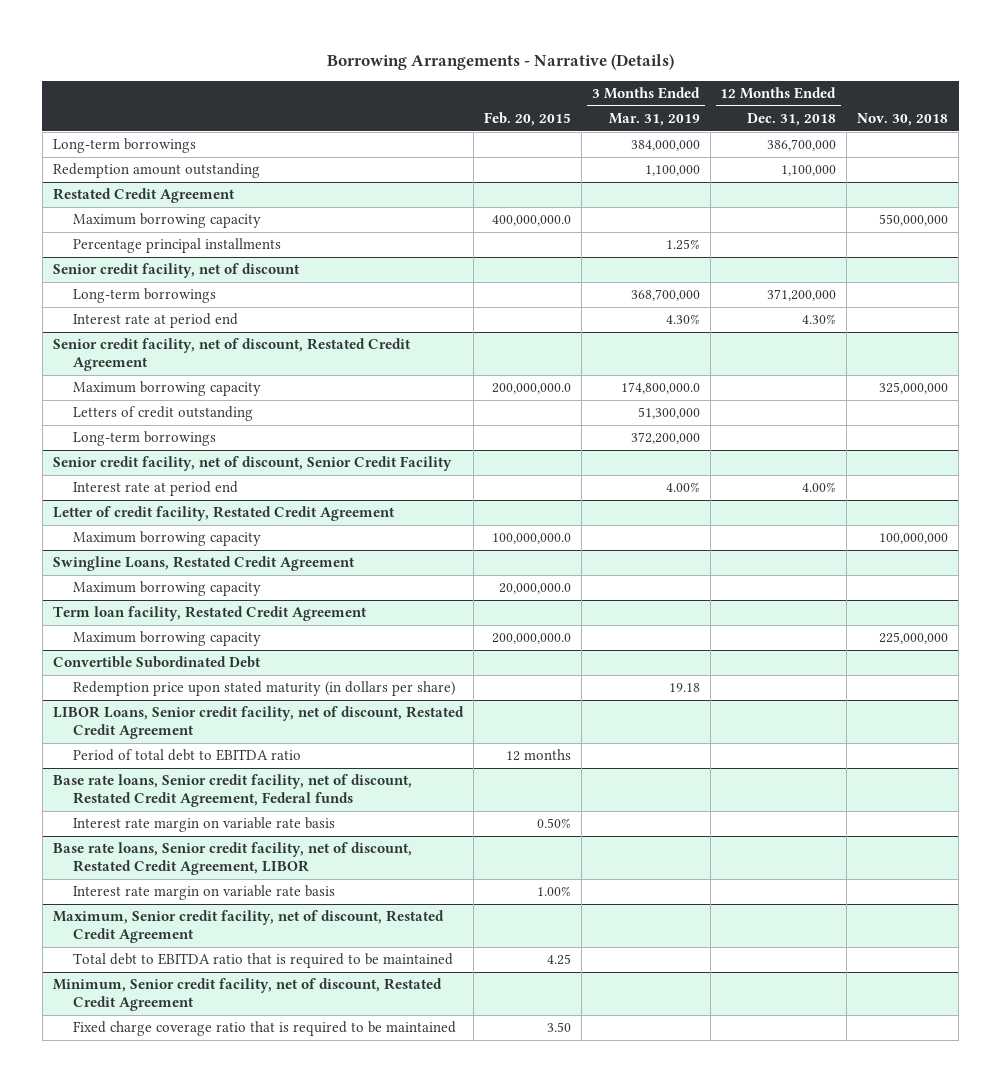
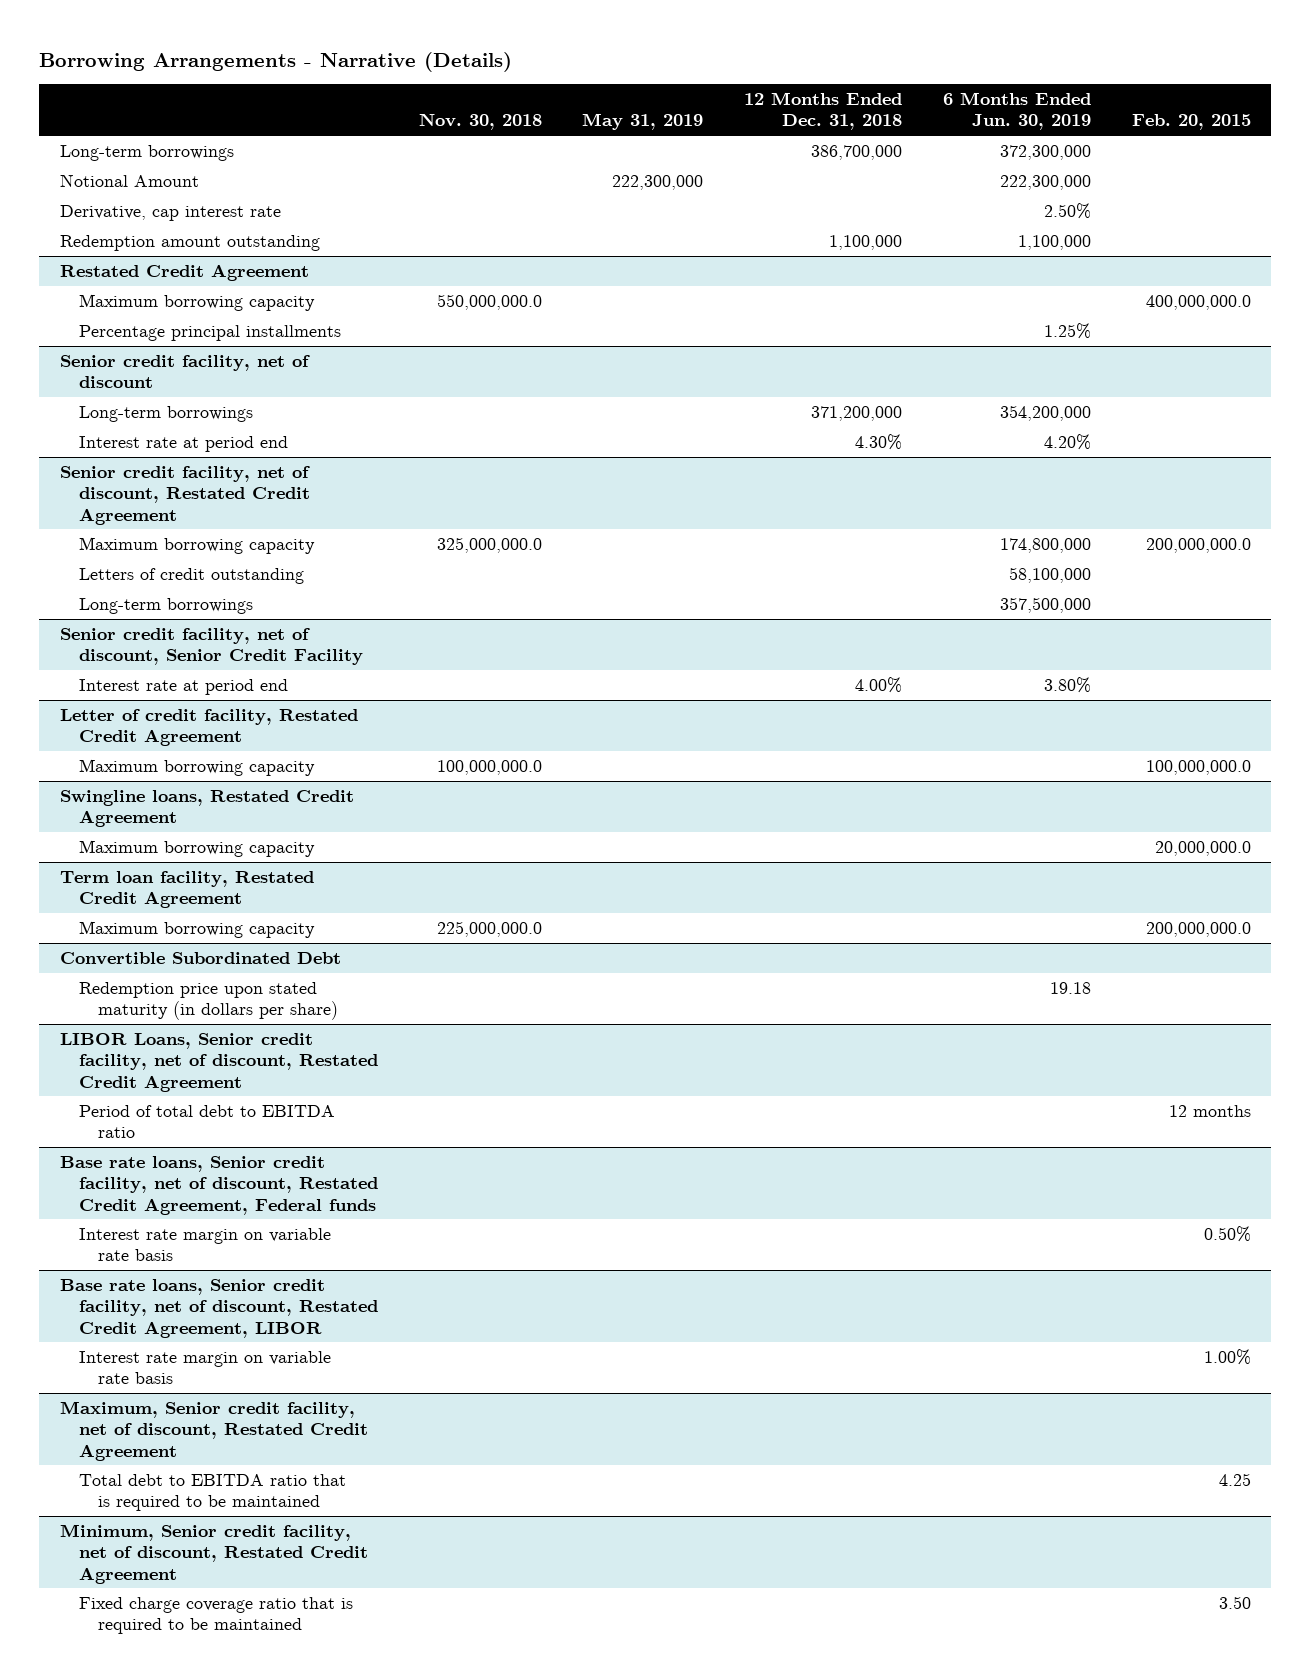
- | Feb. 20, 2015 | 3 Months Ended Mar. 31, 2019 | 12 Months Ended Dec. 31, 2018 | Nov. 30, 2018
+ | Nov. 30, 2018 | May 31, 2019 | 12 Months Ended Dec. 31, 2018 | 6 Months Ended Jun. 30, 2019 | Feb. 20, 2015
+ Notional Amount | | 222,300,000 | | 222,300,000 |
+ Derivative, cap interest rate | | | | 2.50% |
@ Restated Credit Agreement
- Maximum borrowing capacity | 400,000,000.0 | | | 550,000,000
+ Maximum borrowing capacity | 550,000,000.0 | | | | 400,000,000.0
@ Senior credit facility, net of discount, Restated Credit Agreement
- Maximum borrowing capacity | 200,000,000.0 | 174,800,000.0 | | 325,000,000
+ Maximum borrowing capacity | 325,000,000.0 | | | 174,800,000 | 200,000,000.0
@ Letter of credit facility, Restated Credit Agreement
- Maximum borrowing capacity | 100,000,000.0 | | | 100,000,000
- Swingline Loans, Restated Credit Agreement
@ Letter of credit facility, Restated Credit Agreement
+ Maximum borrowing capacity | 100,000,000.0 | | | | 100,000,000.0
+ Swingline loans, Restated Credit Agreement
@ Term loan facility, Restated Credit Agreement
- Maximum borrowing capacity | 200,000,000.0 | | | 225,000,000
+ Maximum borrowing capacity | 225,000,000.0 | | | | 200,000,000.0

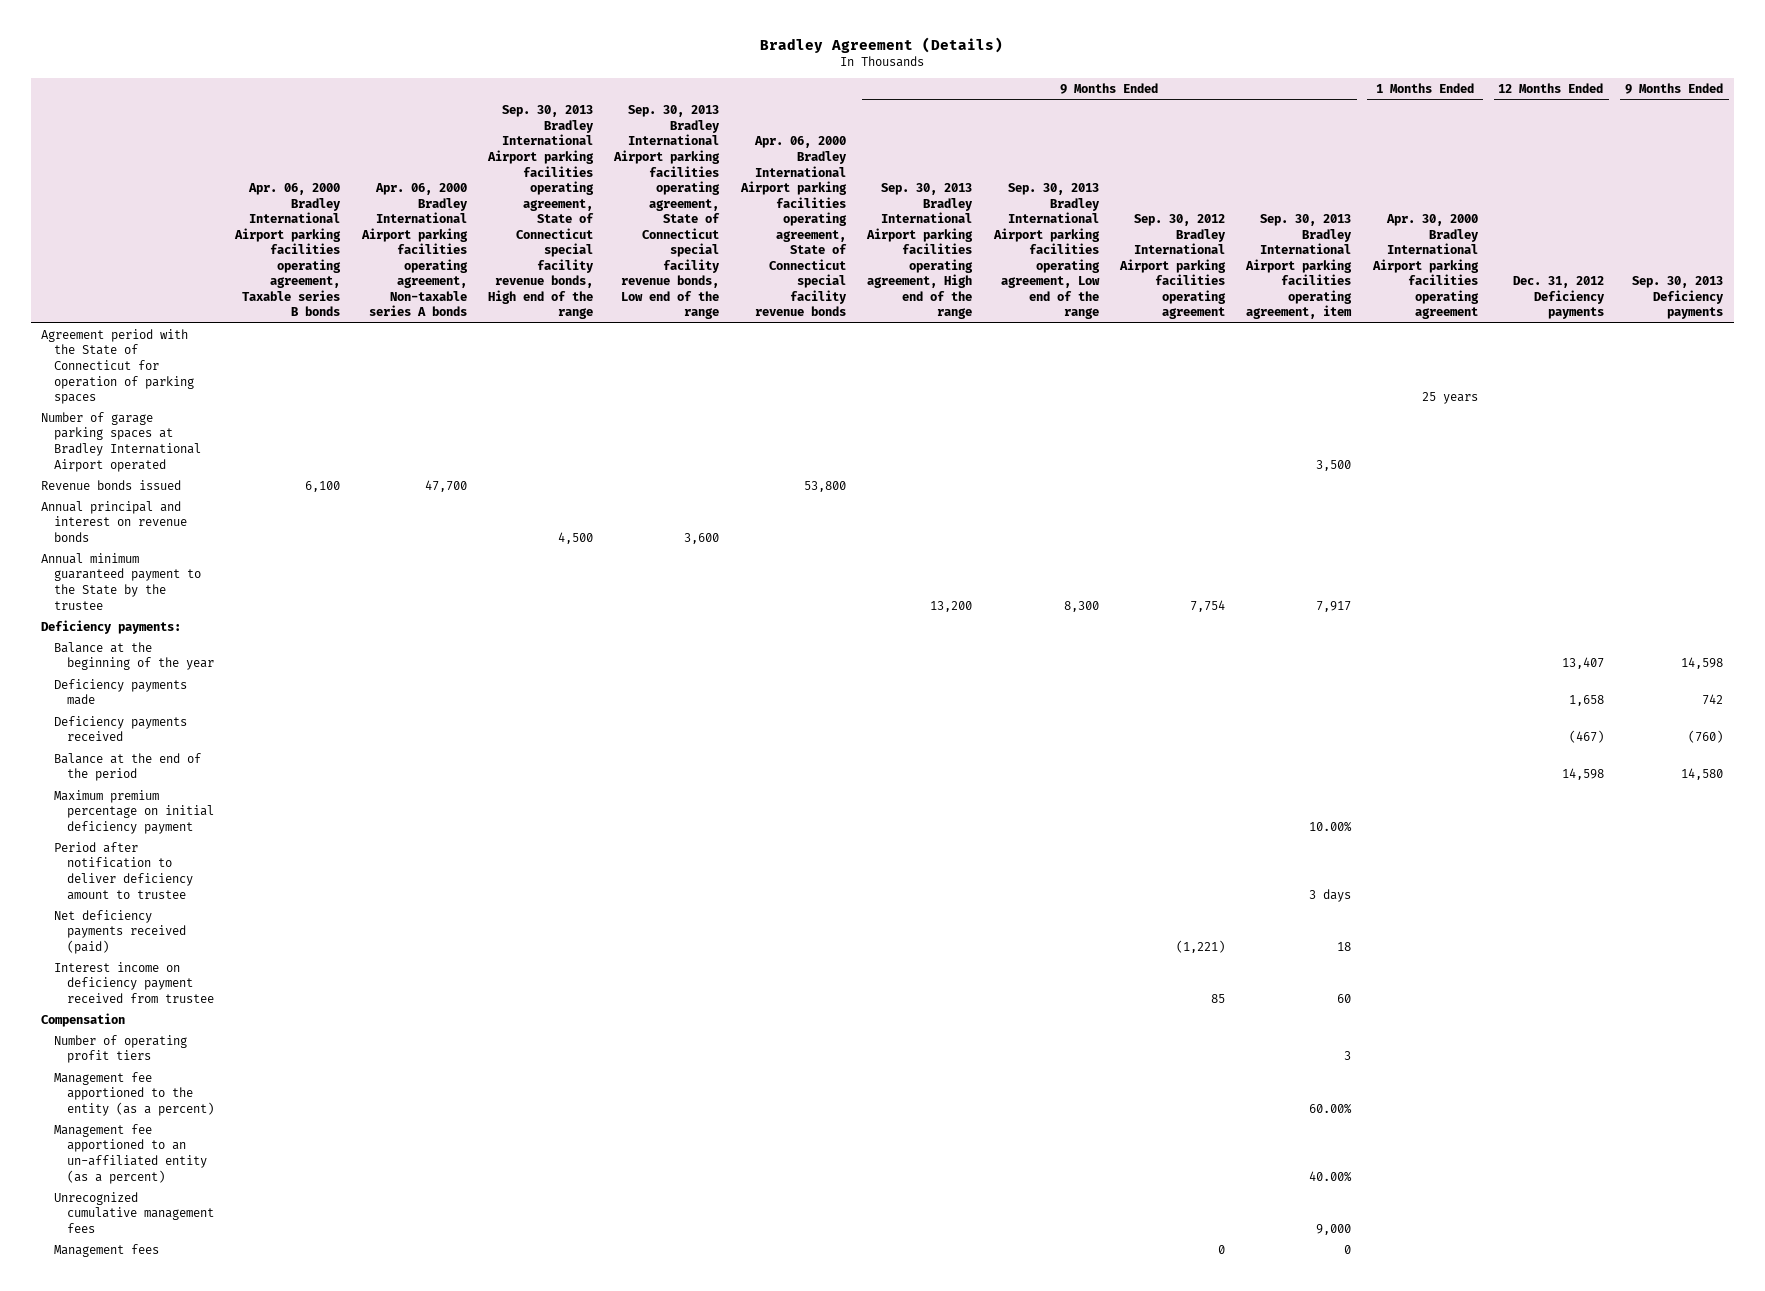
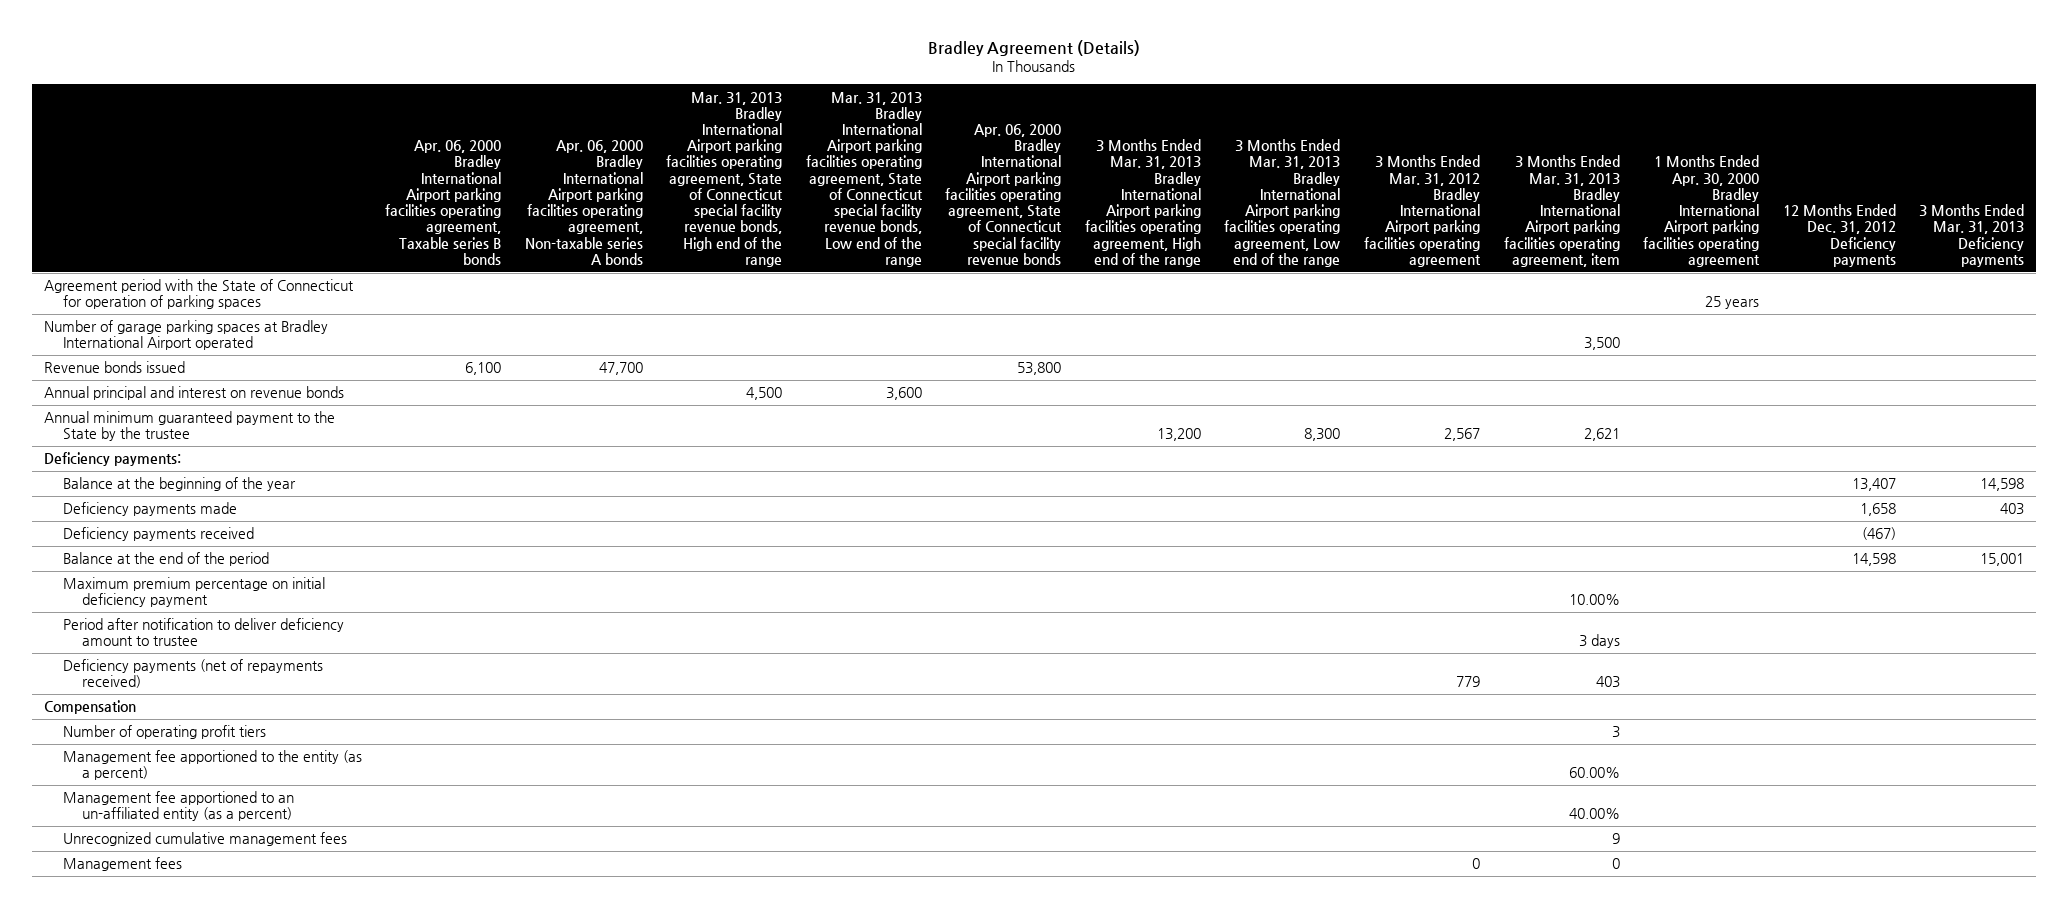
- | Apr. 06, 2000 Bradley International Airport parking facilities operating agreement, Taxable series B bonds | Apr. 06, 2000 Bradley International Airport parking facilities operating agreement, Non-taxable series A bonds | Sep. 30, 2013 Bradley International Airport parking facilities operating agreement, State of Connecticut special facility revenue bonds, High end of the range | Sep. 30, 2013 Bradley International Airport parking facilities operating agreement, State of Connecticut special facility revenue bonds, Low end of the range | Apr. 06, 2000 Bradley International Airport parking facilities operating agreement, State of Connecticut special facility revenue bonds | 9 Months Ended Sep. 30, 2013 Bradley International Airport parking facilities operating agreement, High end of the range | 9 Months Ended Sep. 30, 2013 Bradley International Airport parking facilities operating agreement, Low end of the range | 9 Months Ended Sep. 30, 2012 Bradley International Airport parking facilities operating agreement | 9 Months Ended Sep. 30, 2013 Bradley International Airport parking facilities operating agreement, item | 1 Months Ended Apr. 30, 2000 Bradley International Airport parking facilities operating agreement | 12 Months Ended Dec. 31, 2012 Deficiency payments | 9 Months Ended Sep. 30, 2013 Deficiency payments
+ | Apr. 06, 2000 Bradley International Airport parking facilities operating agreement, Taxable series B bonds | Apr. 06, 2000 Bradley International Airport parking facilities operating agreement, Non-taxable series A bonds | Mar. 31, 2013 Bradley International Airport parking facilities operating agreement, State of Connecticut special facility revenue bonds, High end of the range | Mar. 31, 2013 Bradley International Airport parking facilities operating agreement, State of Connecticut special facility revenue bonds, Low end of the range | Apr. 06, 2000 Bradley International Airport parking facilities operating agreement, State of Connecticut special facility revenue bonds | 3 Months Ended Mar. 31, 2013 Bradley International Airport parking facilities operating agreement, High end of the range | 3 Months Ended Mar. 31, 2013 Bradley International Airport parking facilities operating agreement, Low end of the range | 3 Months Ended Mar. 31, 2012 Bradley International Airport parking facilities operating agreement | 3 Months Ended Mar. 31, 2013 Bradley International Airport parking facilities operating agreement, item | 1 Months Ended Apr. 30, 2000 Bradley International Airport parking facilities operating agreement | 12 Months Ended Dec. 31, 2012 Deficiency payments | 3 Months Ended Mar. 31, 2013 Deficiency payments
- Net deficiency payments received (paid) | | | | | | | | (1,221) | 18 | | |
- Interest income on deficiency payment received from trustee | | | | | | | | 85 | 60 | | |
+ Deficiency payments (net of repayments received) | | | | | | | | 779 | 403 | | |

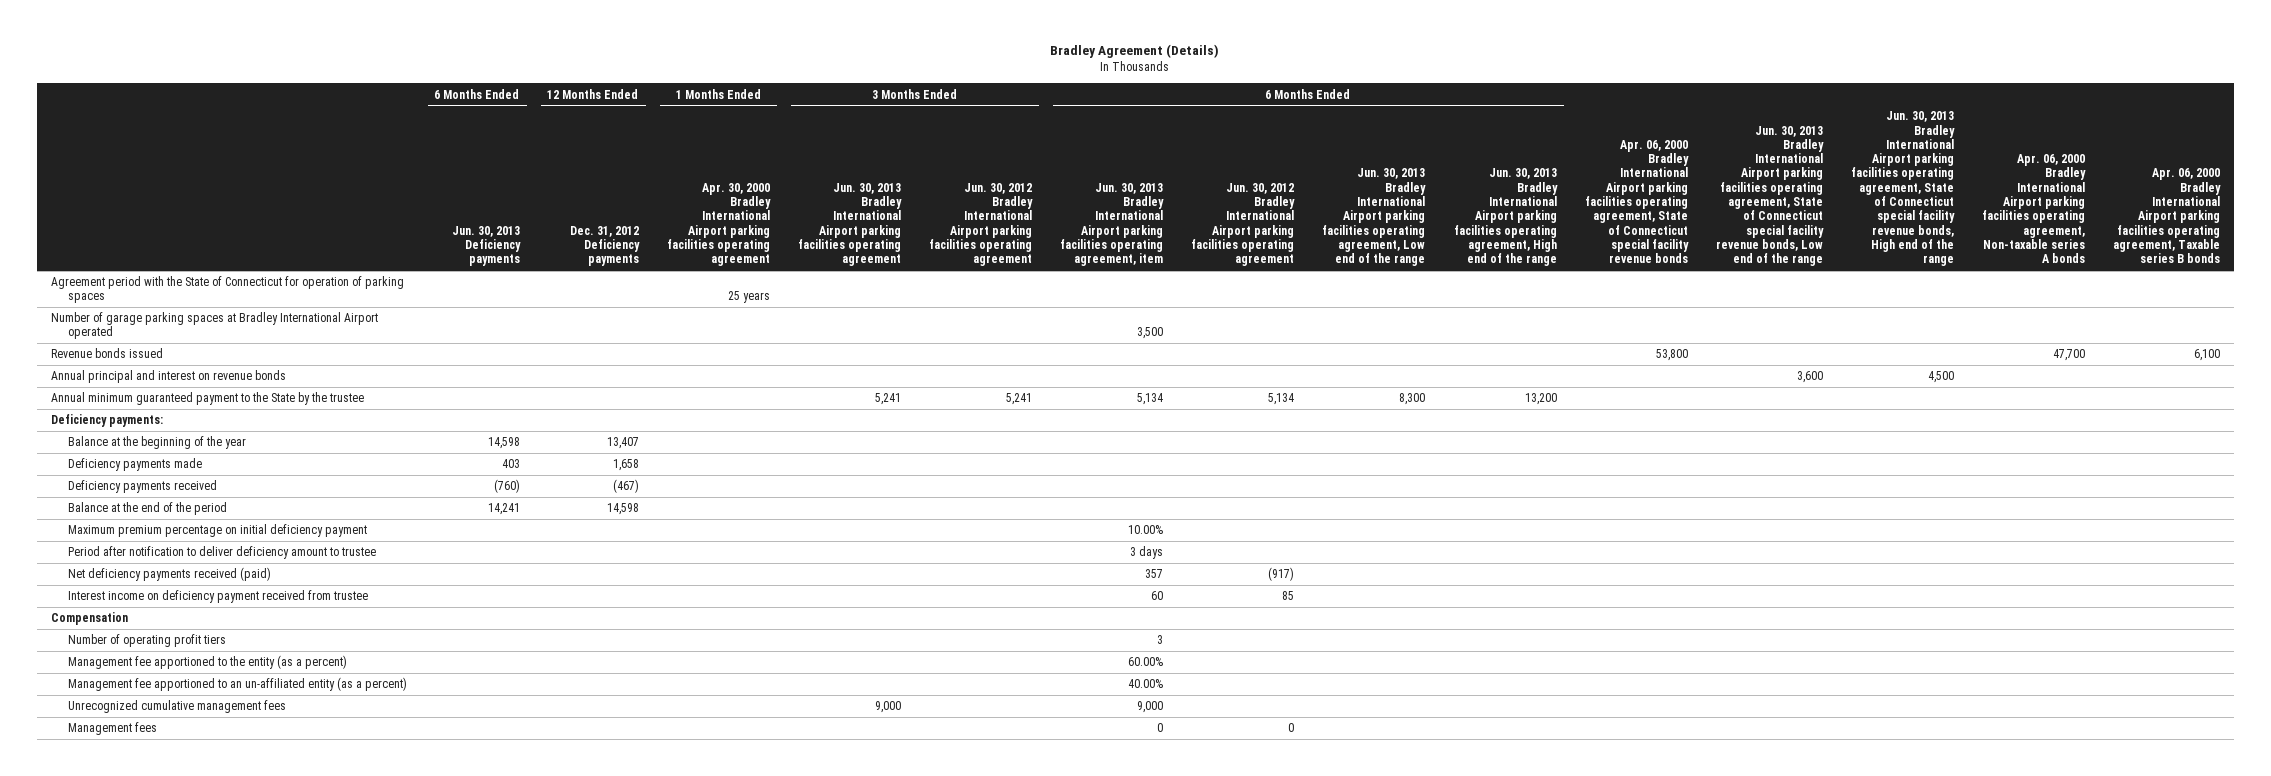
- | Apr. 06, 2000 Bradley International Airport parking facilities operating agreement, Taxable series B bonds | Apr. 06, 2000 Bradley International Airport parking facilities operating agreement, Non-taxable series A bonds | Mar. 31, 2013 Bradley International Airport parking facilities operating agreement, State of Connecticut special facility revenue bonds, High end of the range | Mar. 31, 2013 Bradley International Airport parking facilities operating agreement, State of Connecticut special facility revenue bonds, Low end of the range | Apr. 06, 2000 Bradley International Airport parking facilities operating agreement, State of Connecticut special facility revenue bonds | 3 Months Ended Mar. 31, 2013 Bradley International Airport parking facilities operating agreement, High end of the range | 3 Months Ended Mar. 31, 2013 Bradley International Airport parking facilities operating agreement, Low end of the range | 3 Months Ended Mar. 31, 2012 Bradley International Airport parking facilities operating agreement | 3 Months Ended Mar. 31, 2013 Bradley International Airport parking facilities operating agreement, item | 1 Months Ended Apr. 30, 2000 Bradley International Airport parking facilities operating agreement | 12 Months Ended Dec. 31, 2012 Deficiency payments | 3 Months Ended Mar. 31, 2013 Deficiency payments
+ | 6 Months Ended Jun. 30, 2013 Deficiency payments | 12 Months Ended Dec. 31, 2012 Deficiency payments | 1 Months Ended Apr. 30, 2000 Bradley International Airport parking facilities operating agreement | 3 Months Ended Jun. 30, 2013 Bradley International Airport parking facilities operating agreement | 3 Months Ended Jun. 30, 2012 Bradley International Airport parking facilities operating agreement | 6 Months Ended Jun. 30, 2013 Bradley International Airport parking facilities operating agreement, item | 6 Months Ended Jun. 30, 2012 Bradley International Airport parking facilities operating agreement | 6 Months Ended Jun. 30, 2013 Bradley International Airport parking facilities operating agreement, Low end of the range | 6 Months Ended Jun. 30, 2013 Bradley International Airport parking facilities operating agreement, High end of the range | Apr. 06, 2000 Bradley International Airport parking facilities operating agreement, State of Connecticut special facility revenue bonds | Jun. 30, 2013 Bradley International Airport parking facilities operating agreement, State of Connecticut special facility revenue bonds, Low end of the range | Jun. 30, 2013 Bradley International Airport parking facilities operating agreement, State of Connecticut special facility revenue bonds, High end of the range | Apr. 06, 2000 Bradley International Airport parking facilities operating agreement, Non-taxable series A bonds | Apr. 06, 2000 Bradley International Airport parking facilities operating agreement, Taxable series B bonds
- Deficiency payments (net of repayments received) | | | | | | | | 779 | 403 | | |
+ Net deficiency payments received (paid) | | | | | | 357 | (917) | | | | | | |
+ Interest income on deficiency payment received from trustee | | | | | | 60 | 85 | | | | | | |

